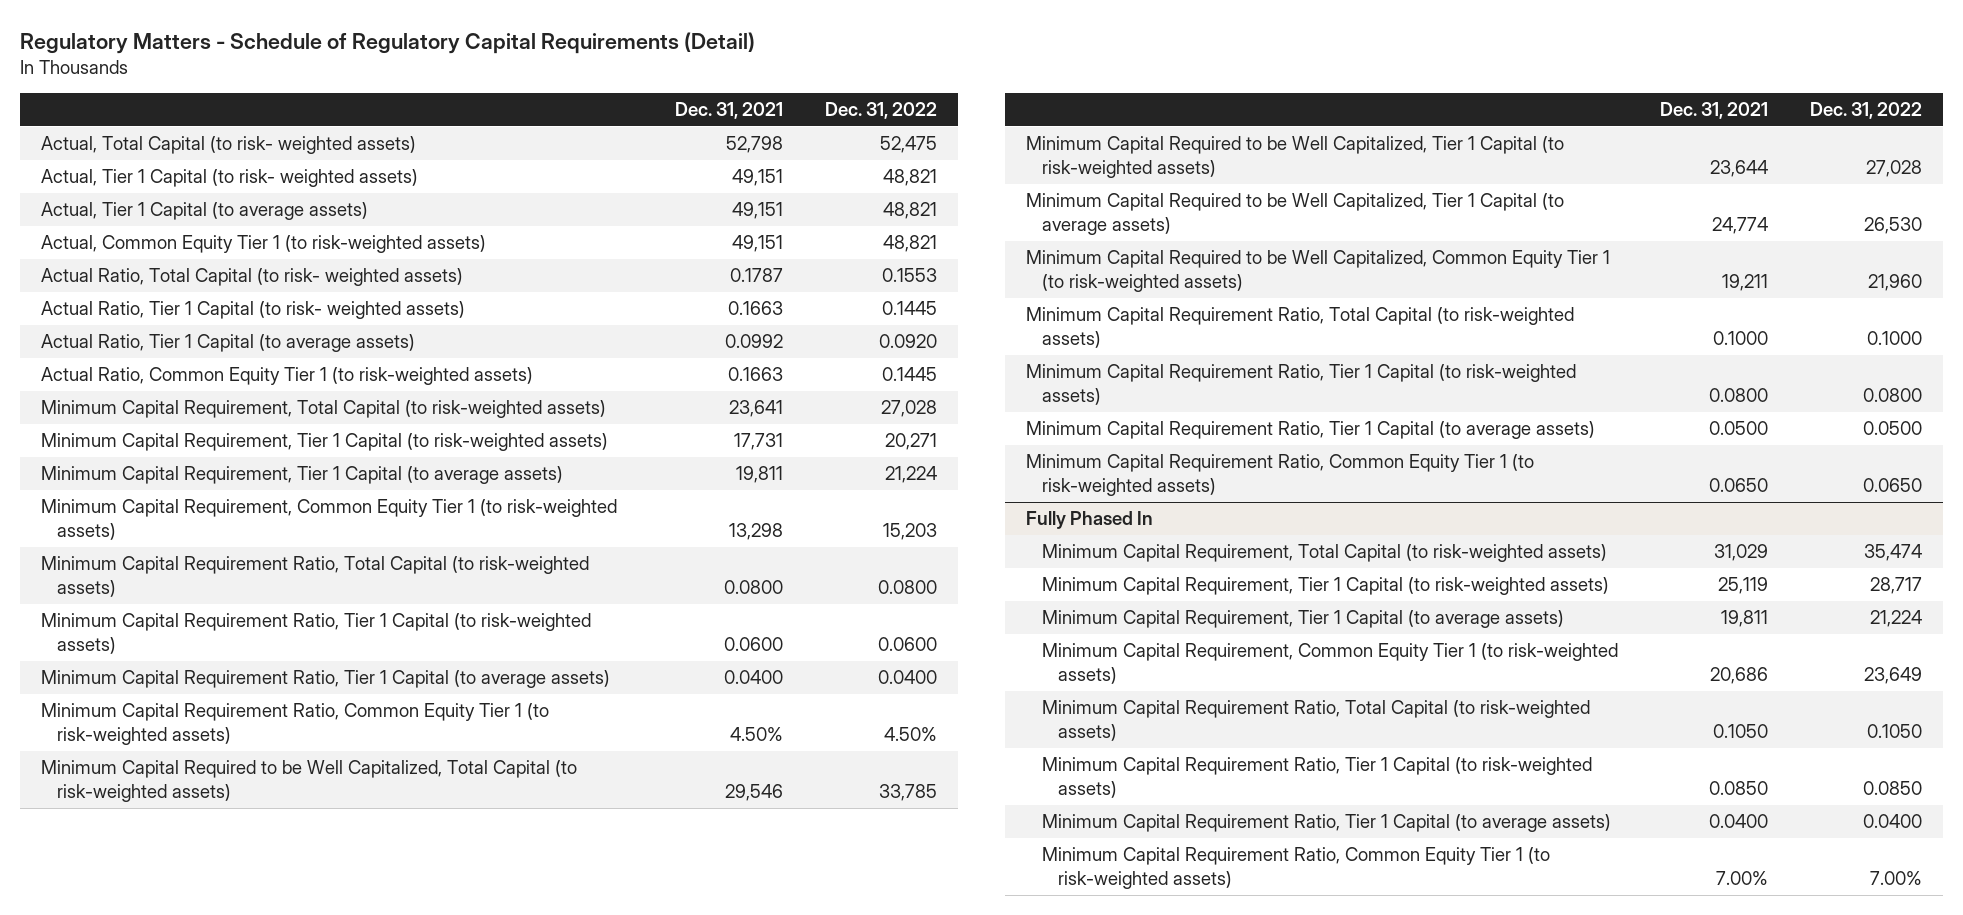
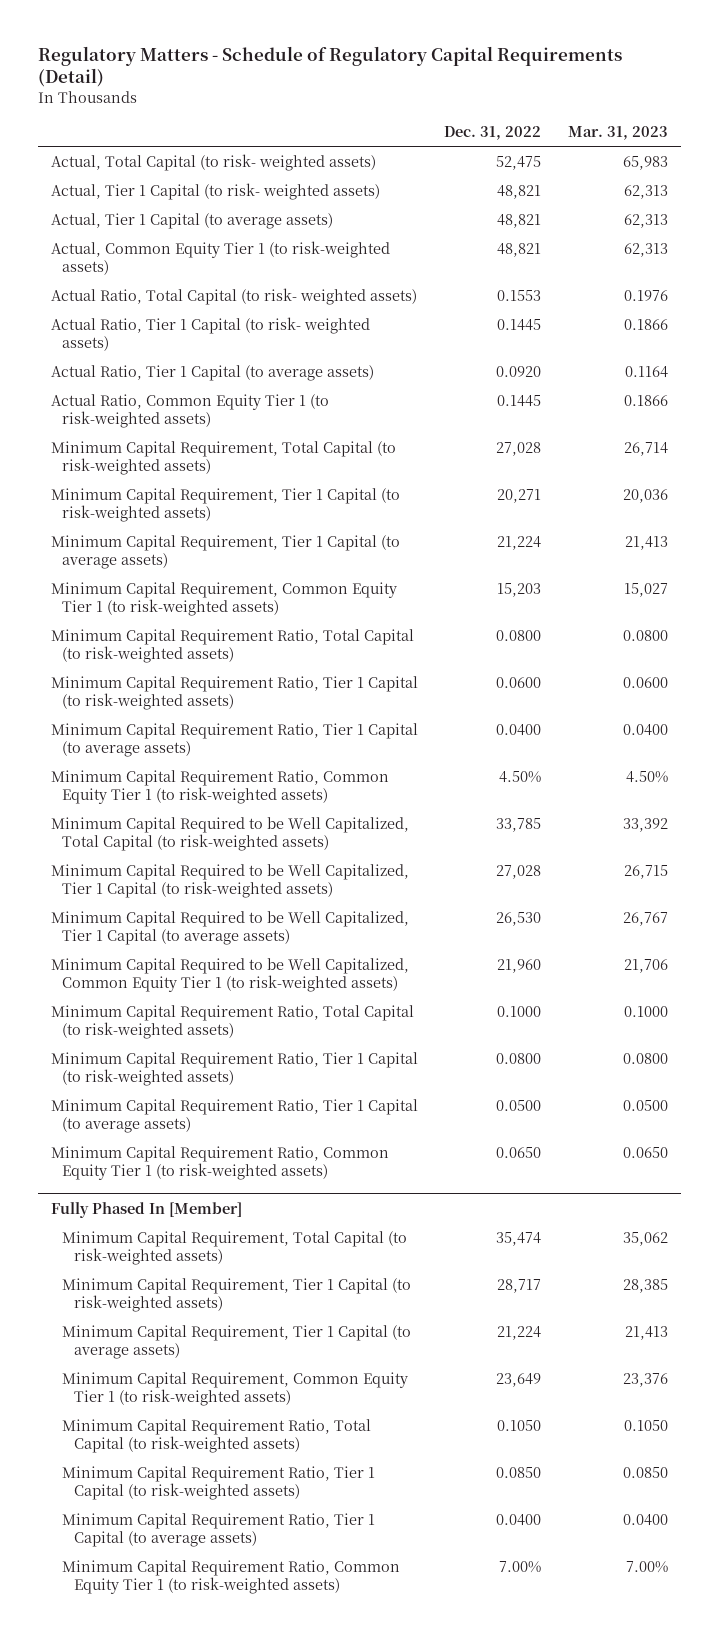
- | Dec. 31, 2021 | Dec. 31, 2022
+ | Dec. 31, 2022 | Mar. 31, 2023
- Fully Phased In
+ Fully Phased In [Member]

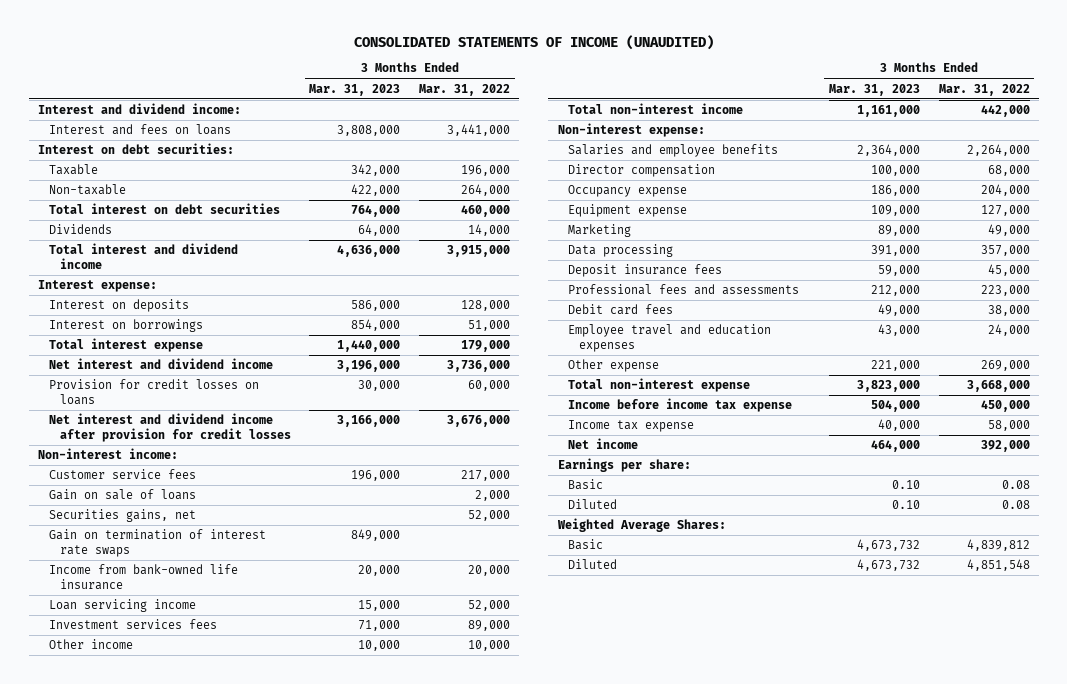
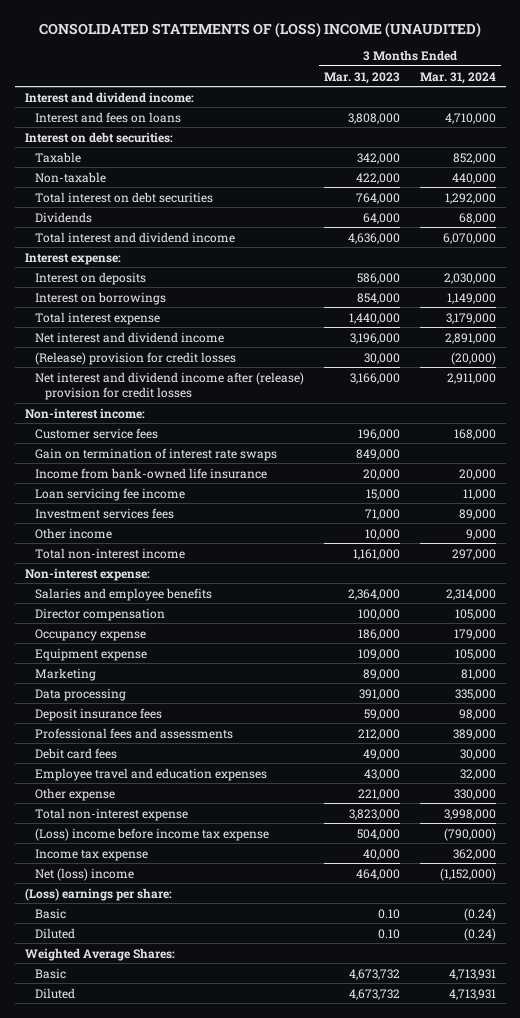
- CONSOLIDATED STATEMENTS OF INCOME (UNAUDITED)
+ CONSOLIDATED STATEMENTS OF (LOSS) INCOME (UNAUDITED)
- | 3 Months Ended Mar. 31, 2023 | 3 Months Ended Mar. 31, 2022
+ | 3 Months Ended Mar. 31, 2023 | 3 Months Ended Mar. 31, 2024
- Provision for credit losses on loans | 30,000 | 60,000
- Net interest and dividend income after provision for credit losses | 3,166,000 | 3,676,000
+ (Release) provision for credit losses | 30,000 | (20,000)
+ Net interest and dividend income after (release) provision for credit losses | 3,166,000 | 2,911,000
- Gain on sale of loans | | 2,000
- Securities gains, net | | 52,000
- Loan servicing income | 15,000 | 52,000
+ Loan servicing fee income | 15,000 | 11,000
- Income before income tax expense | 504,000 | 450,000
+ (Loss) income before income tax expense | 504,000 | (790,000)
- Net income | 464,000 | 392,000
- Earnings per share:
+ Net (loss) income | 464,000 | (1,152,000)
+ (Loss) earnings per share:

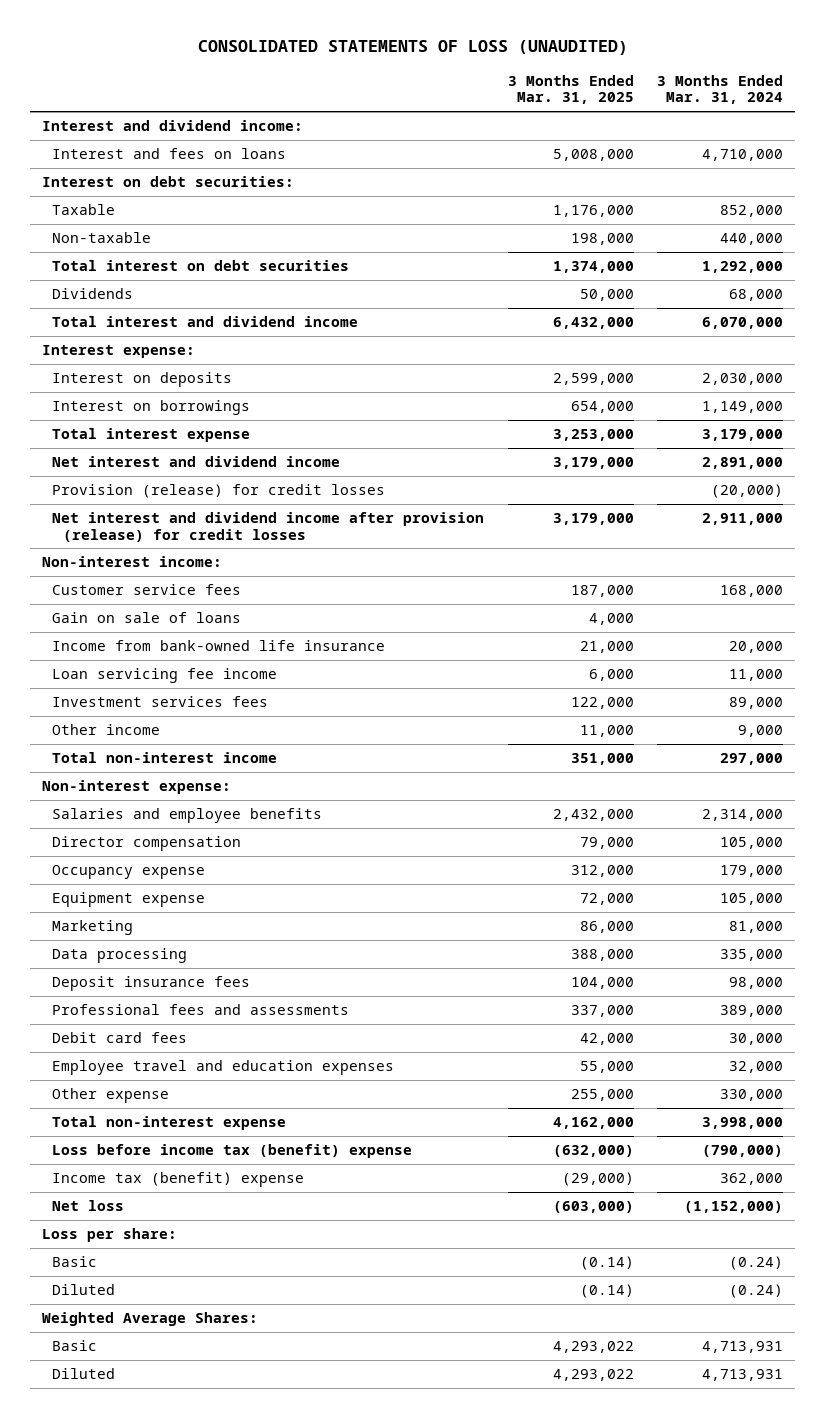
- CONSOLIDATED STATEMENTS OF (LOSS) INCOME (UNAUDITED)
+ CONSOLIDATED STATEMENTS OF LOSS (UNAUDITED)
- | 3 Months Ended Mar. 31, 2023 | 3 Months Ended Mar. 31, 2024
+ | 3 Months Ended Mar. 31, 2025 | 3 Months Ended Mar. 31, 2024
- (Release) provision for credit losses | 30,000 | (20,000)
- Net interest and dividend income after (release) provision for credit losses | 3,166,000 | 2,911,000
+ Provision (release) for credit losses | | (20,000)
+ Net interest and dividend income after provision (release) for credit losses | 3,179,000 | 2,911,000
- Gain on termination of interest rate swaps | 849,000 |
+ Gain on sale of loans | 4,000 |
- (Loss) income before income tax expense | 504,000 | (790,000)
- Income tax expense | 40,000 | 362,000
- Net (loss) income | 464,000 | (1,152,000)
- (Loss) earnings per share:
+ Loss before income tax (benefit) expense | (632,000) | (790,000)
+ Income tax (benefit) expense | (29,000) | 362,000
+ Net loss | (603,000) | (1,152,000)
+ Loss per share:

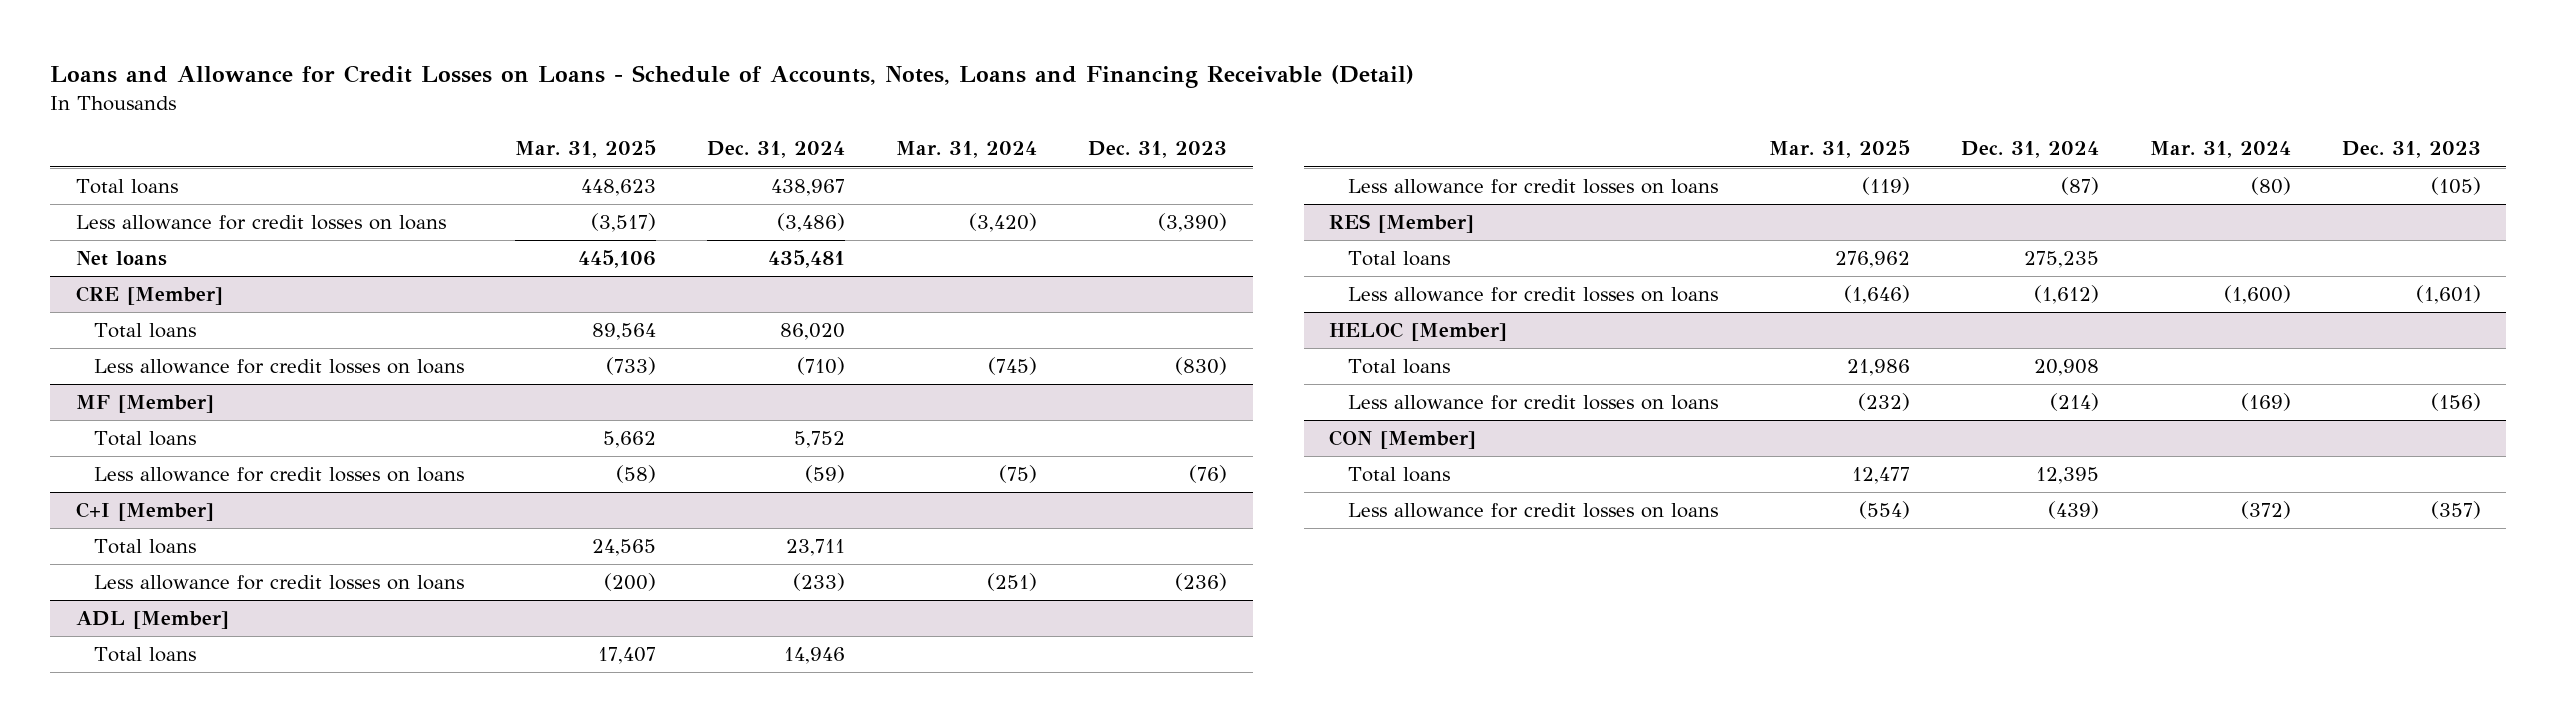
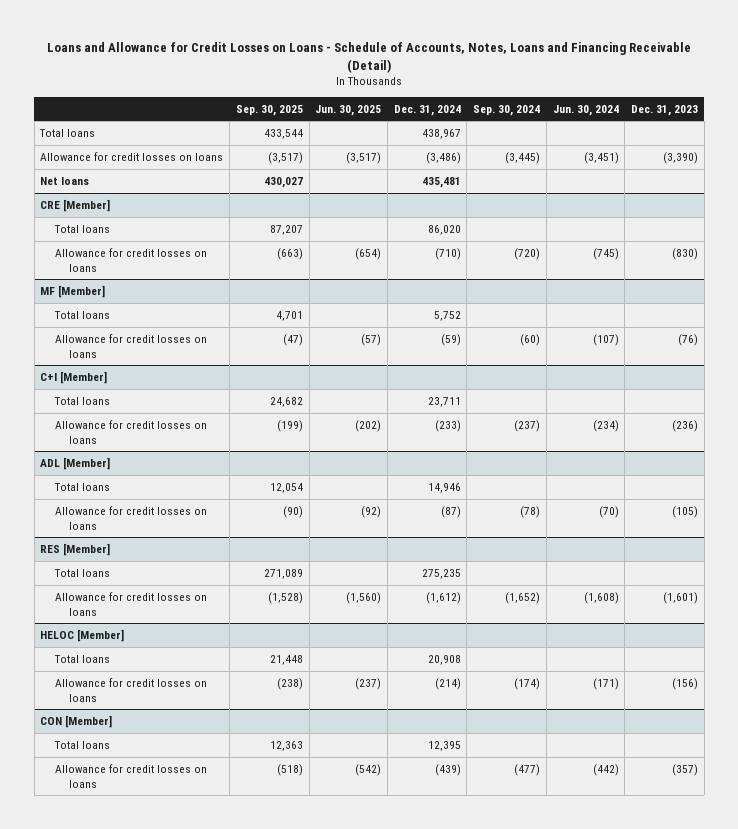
- | Mar. 31, 2025 | Dec. 31, 2024 | Mar. 31, 2024 | Dec. 31, 2023
+ | Sep. 30, 2025 | Jun. 30, 2025 | Dec. 31, 2024 | Sep. 30, 2024 | Jun. 30, 2024 | Dec. 31, 2023
- Less allowance for credit losses on loans | (3,517) | (3,486) | (3,420) | (3,390)
+ Allowance for credit losses on loans | (3,517) | (3,517) | (3,486) | (3,445) | (3,451) | (3,390)
@ CRE [Member]
- Less allowance for credit losses on loans | (733) | (710) | (745) | (830)
+ Allowance for credit losses on loans | (663) | (654) | (710) | (720) | (745) | (830)
@ MF [Member]
- Less allowance for credit losses on loans | (58) | (59) | (75) | (76)
+ Allowance for credit losses on loans | (47) | (57) | (59) | (60) | (107) | (76)
@ C+I [Member]
- Less allowance for credit losses on loans | (200) | (233) | (251) | (236)
+ Allowance for credit losses on loans | (199) | (202) | (233) | (237) | (234) | (236)
@ ADL [Member]
- Less allowance for credit losses on loans | (119) | (87) | (80) | (105)
+ Allowance for credit losses on loans | (90) | (92) | (87) | (78) | (70) | (105)
@ RES [Member]
- Less allowance for credit losses on loans | (1,646) | (1,612) | (1,600) | (1,601)
+ Allowance for credit losses on loans | (1,528) | (1,560) | (1,612) | (1,652) | (1,608) | (1,601)
@ HELOC [Member]
- Less allowance for credit losses on loans | (232) | (214) | (169) | (156)
+ Allowance for credit losses on loans | (238) | (237) | (214) | (174) | (171) | (156)
@ CON [Member]
- Less allowance for credit losses on loans | (554) | (439) | (372) | (357)
+ Allowance for credit losses on loans | (518) | (542) | (439) | (477) | (442) | (357)

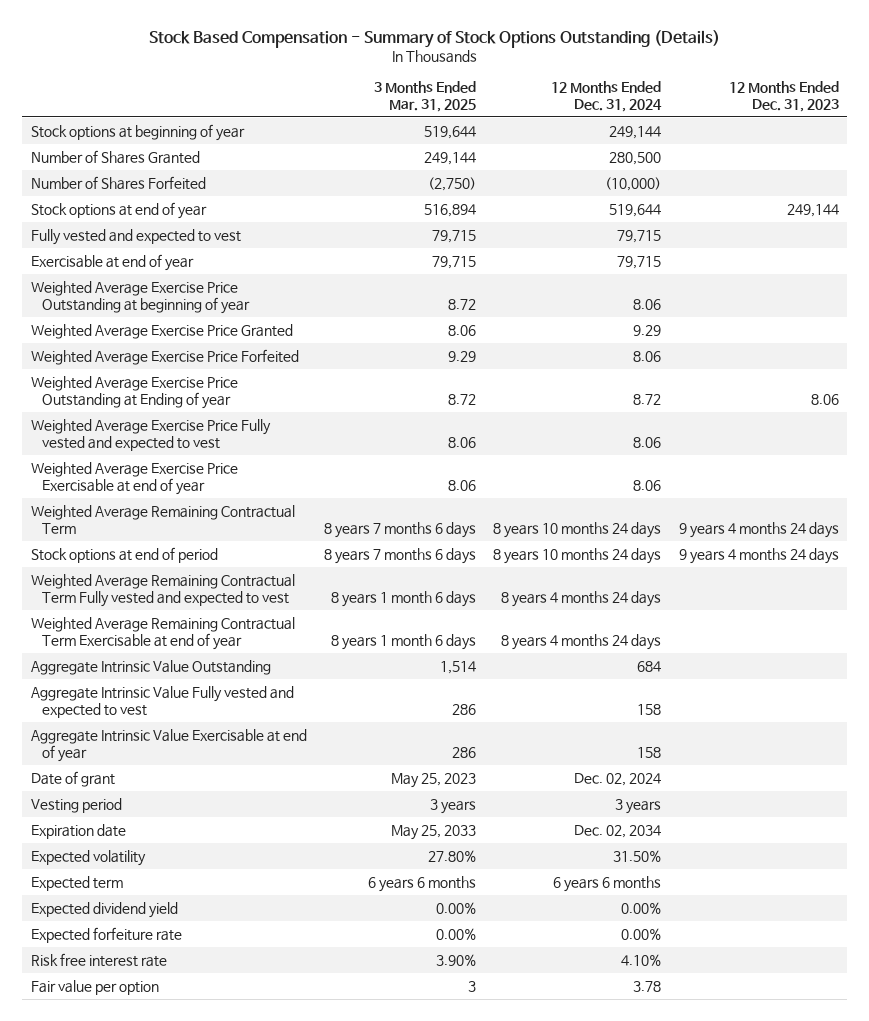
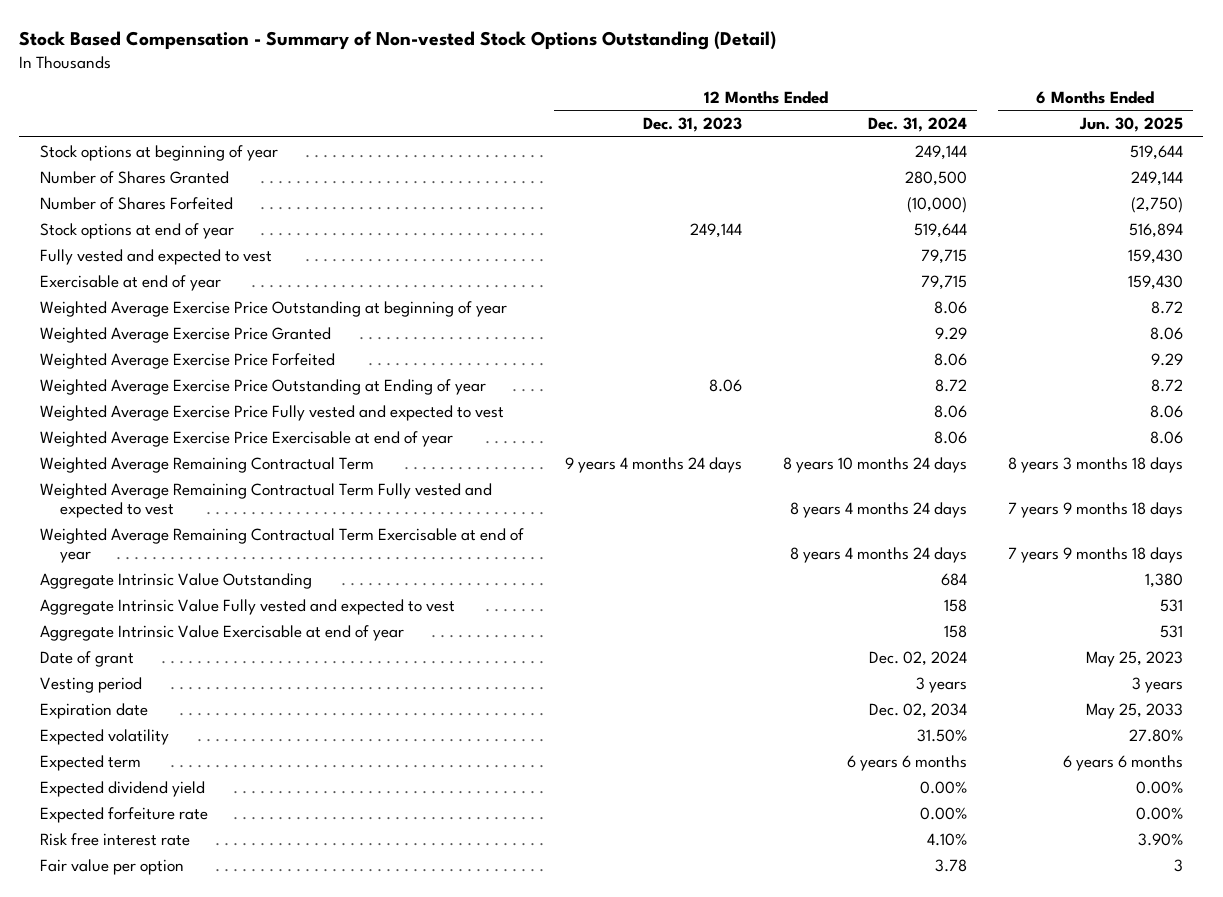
- Stock Based Compensation - Summary of Stock Options Outstanding (Details)
+ Stock Based Compensation - Summary of Non-vested Stock Options Outstanding (Detail)
- | 3 Months Ended Mar. 31, 2025 | 12 Months Ended Dec. 31, 2024 | 12 Months Ended Dec. 31, 2023
+ | 12 Months Ended Dec. 31, 2023 | 12 Months Ended Dec. 31, 2024 | 6 Months Ended Jun. 30, 2025
- Stock options at end of period | 8 years 7 months 6 days | 8 years 10 months 24 days | 9 years 4 months 24 days

